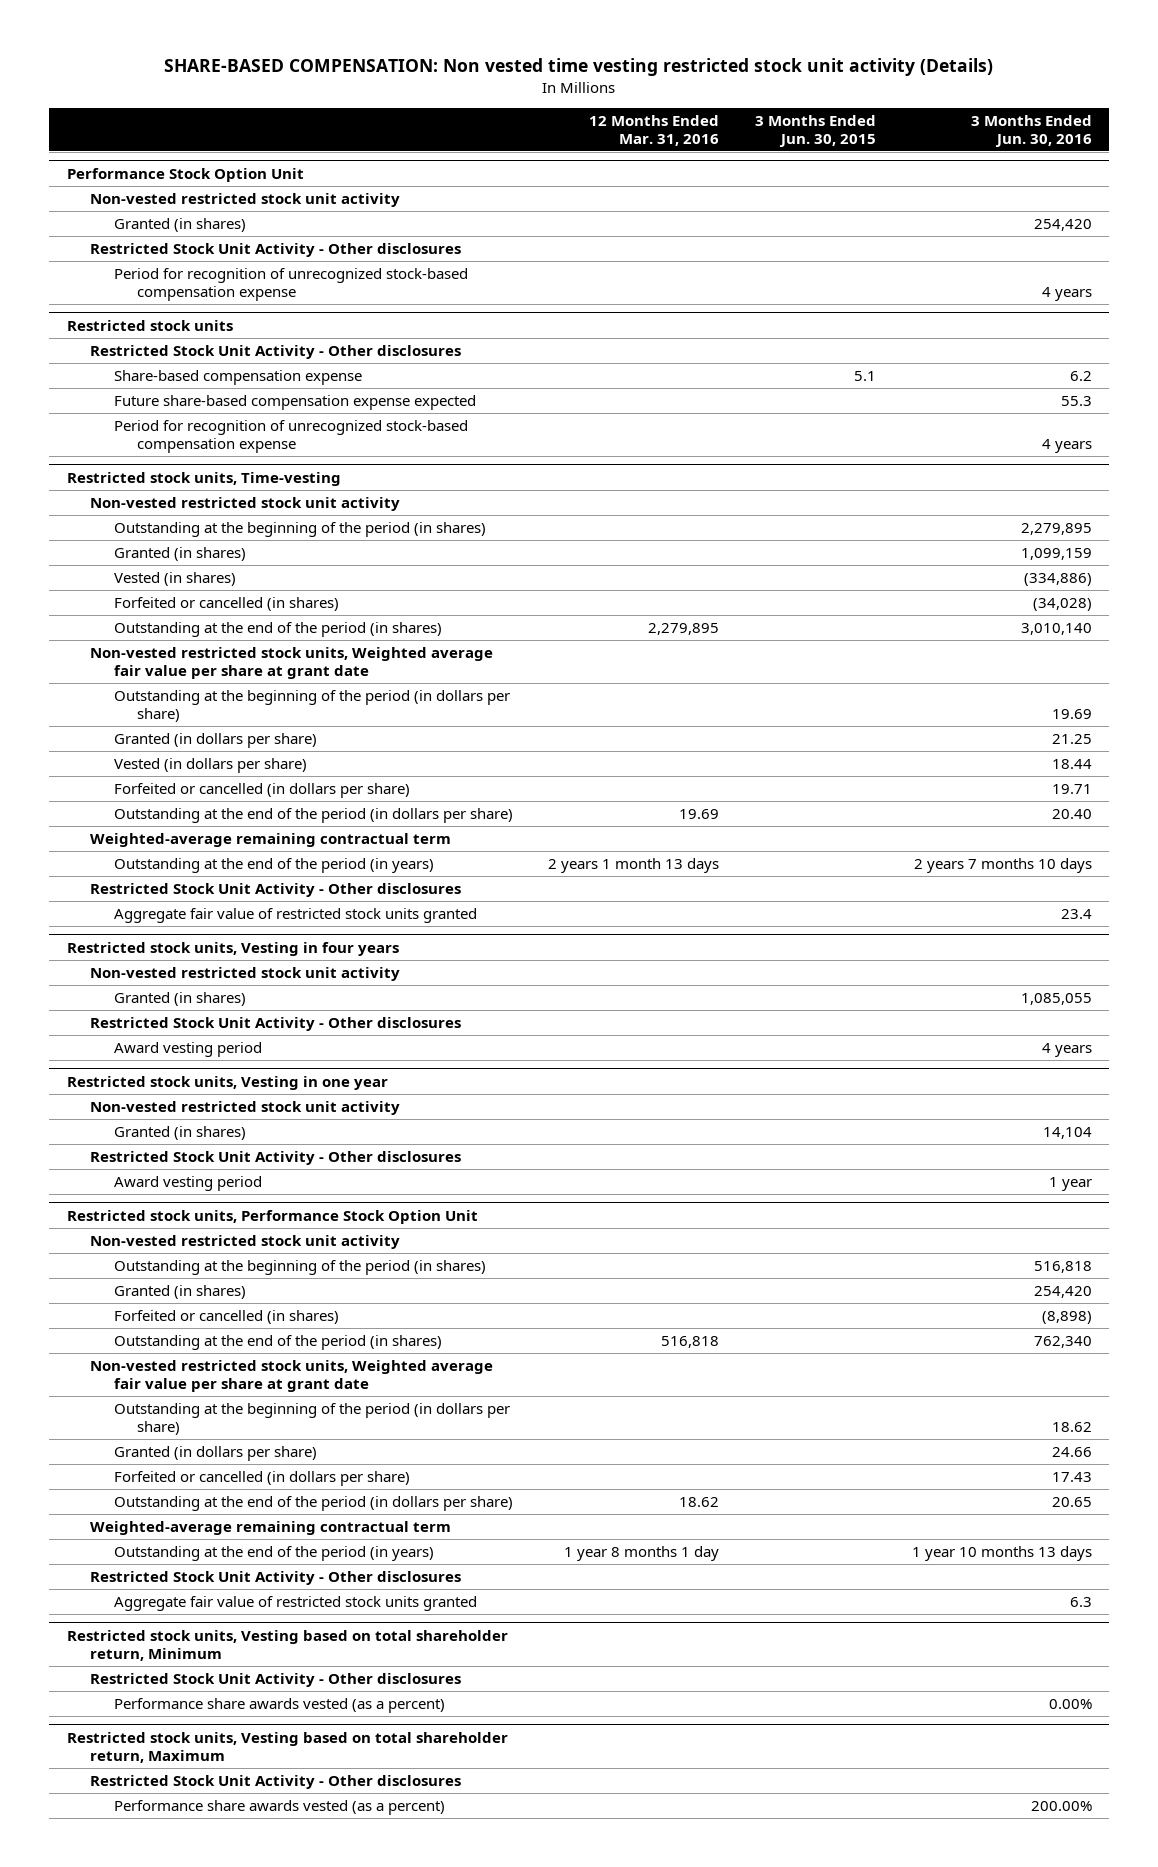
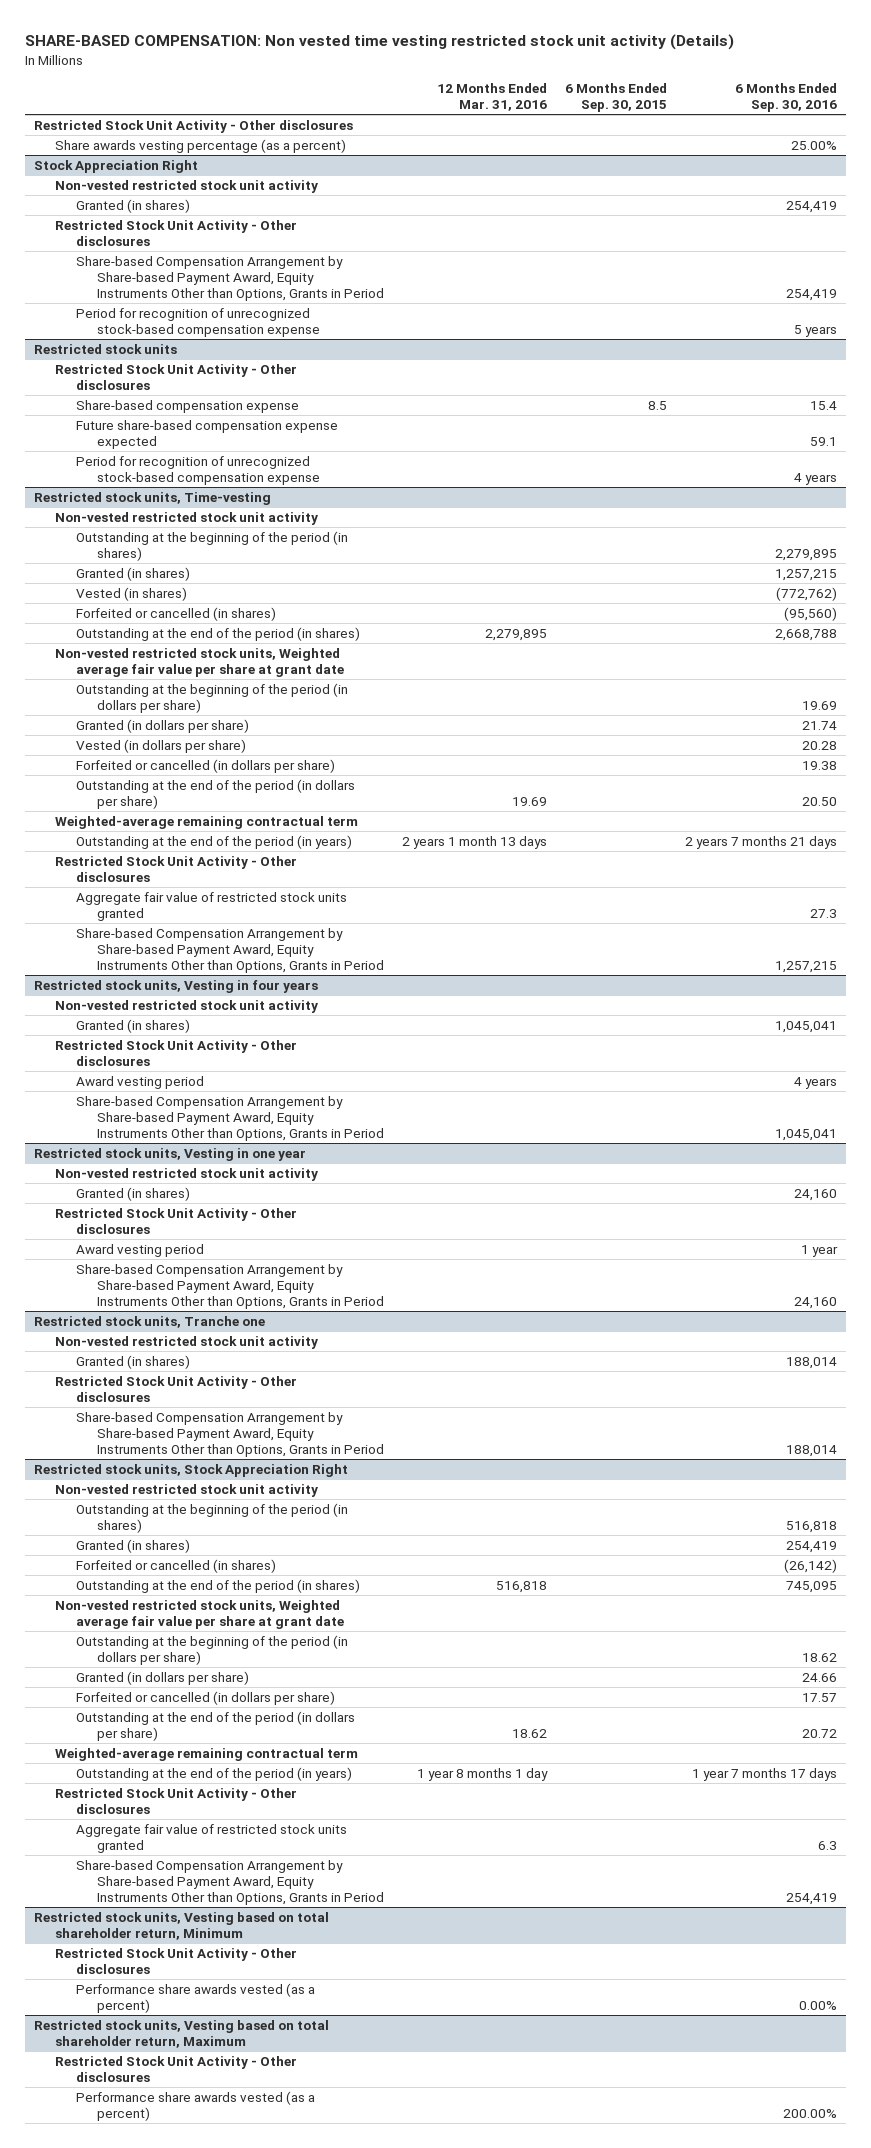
- | 12 Months Ended Mar. 31, 2016 | 3 Months Ended Jun. 30, 2015 | 3 Months Ended Jun. 30, 2016
+ | 12 Months Ended Mar. 31, 2016 | 6 Months Ended Sep. 30, 2015 | 6 Months Ended Sep. 30, 2016
- Performance Stock Option Unit
+ Restricted Stock Unit Activity - Other disclosures
+ Share awards vesting percentage (as a percent) | | | 25.00%
+ Stock Appreciation Right
+ Share-based Compensation Arrangement by Share-based Payment Award, Equity Instruments Other than Options, Grants in Period | | | 254,419
@ Restricted stock units, Time-vesting
+ Share-based Compensation Arrangement by Share-based Payment Award, Equity Instruments Other than Options, Grants in Period | | | 1,257,215
@ Restricted stock units, Vesting in four years
+ Share-based Compensation Arrangement by Share-based Payment Award, Equity Instruments Other than Options, Grants in Period | | | 1,045,041
- Restricted stock units, Performance Stock Option Unit
@ Restricted stock units, Vesting in one year
+ Share-based Compensation Arrangement by Share-based Payment Award, Equity Instruments Other than Options, Grants in Period | | | 24,160
+ Restricted stock units, Tranche one
+ Non-vested restricted stock unit activity
+ Granted (in shares) | | | 188,014
+ Restricted Stock Unit Activity - Other disclosures
+ Share-based Compensation Arrangement by Share-based Payment Award, Equity Instruments Other than Options, Grants in Period | | | 188,014
+ Restricted stock units, Stock Appreciation Right
+ Share-based Compensation Arrangement by Share-based Payment Award, Equity Instruments Other than Options, Grants in Period | | | 254,419

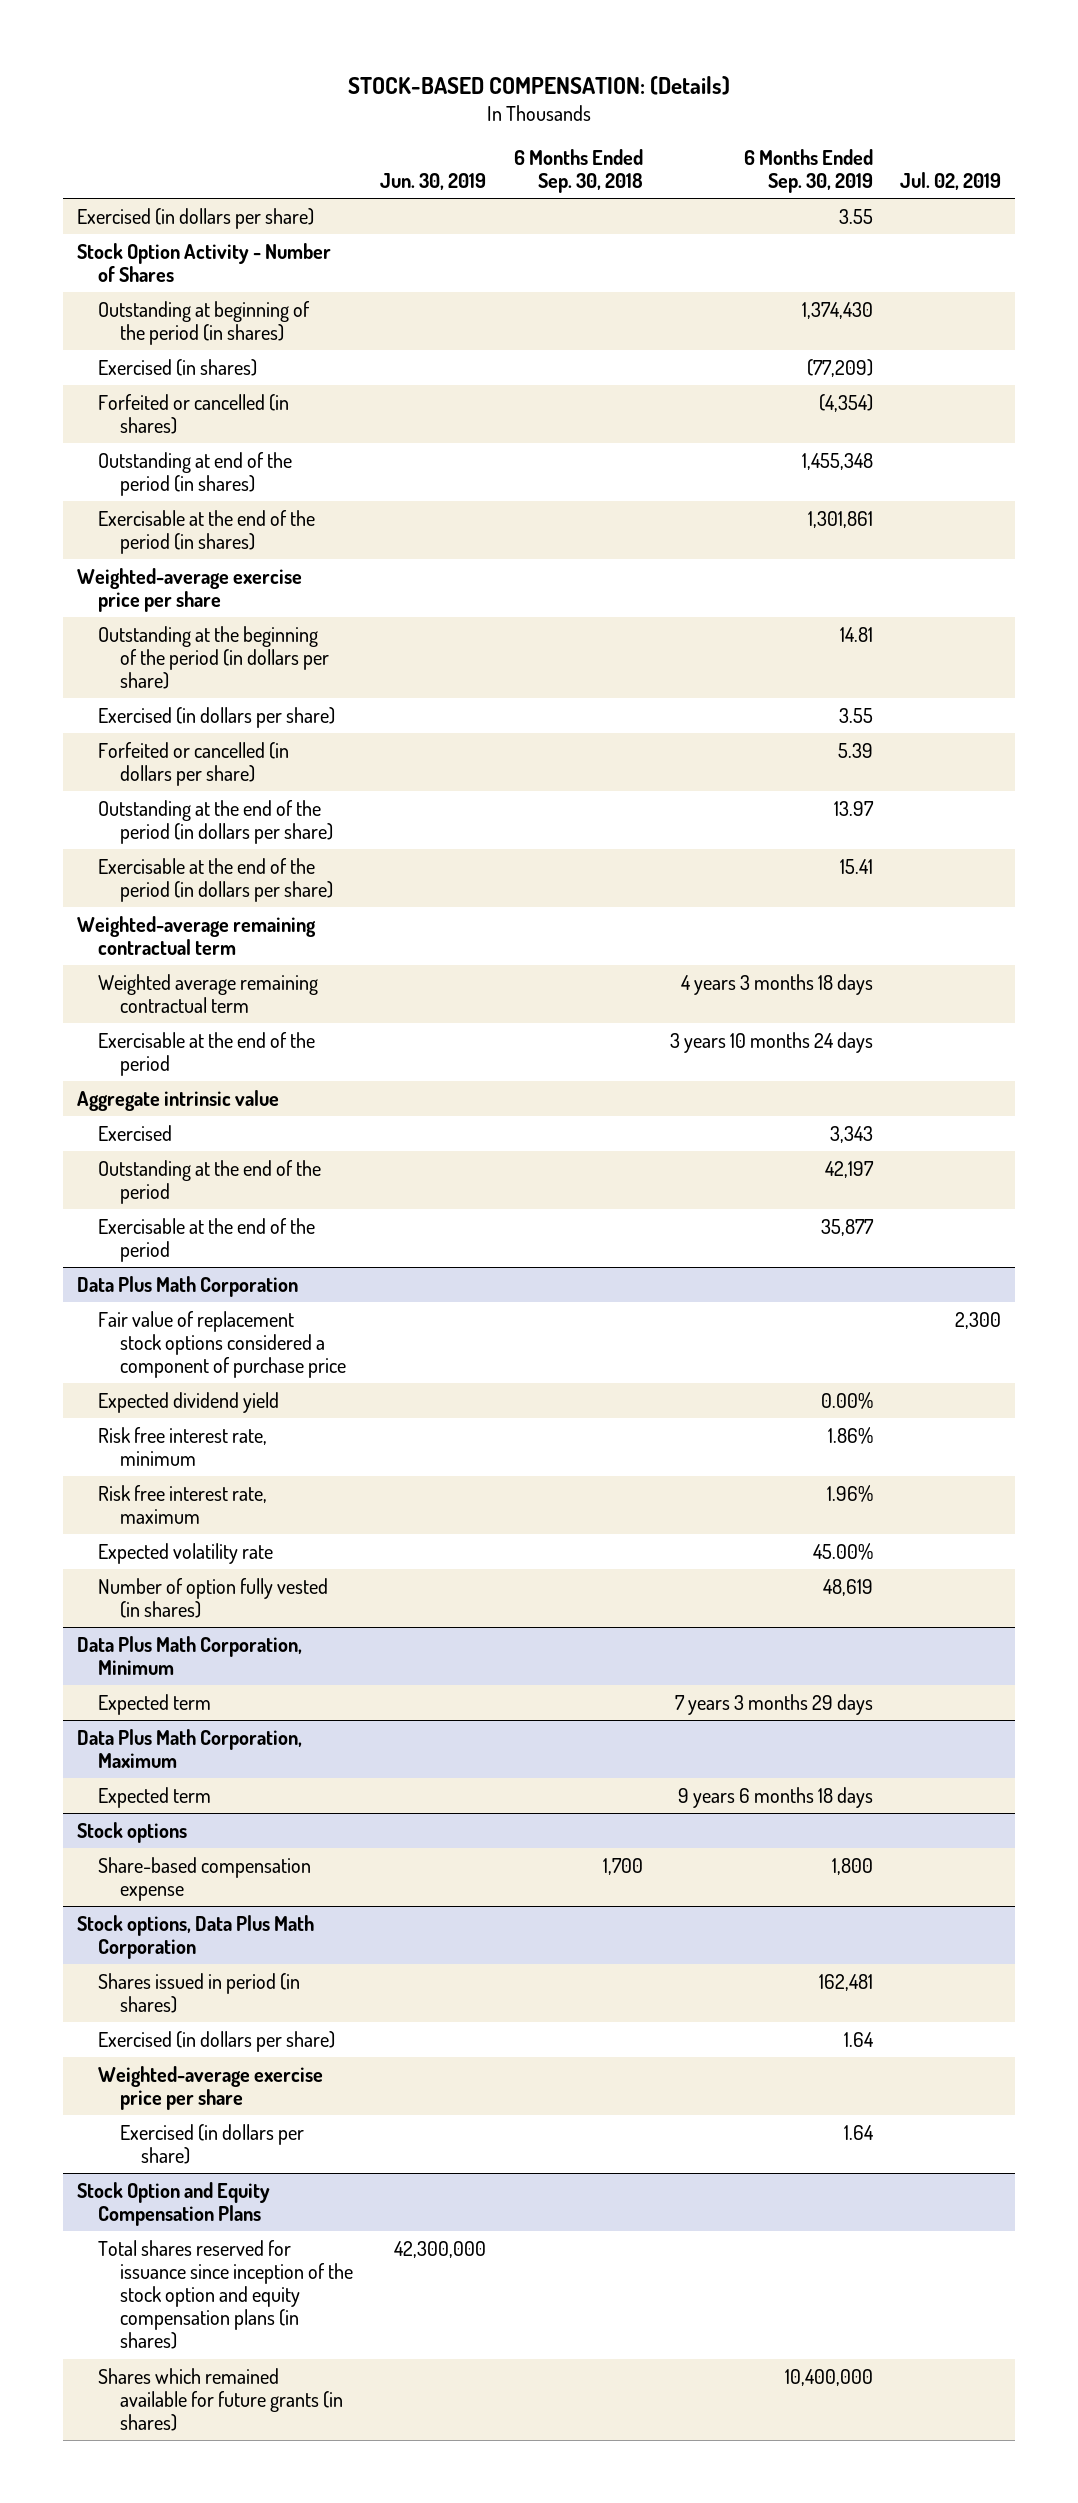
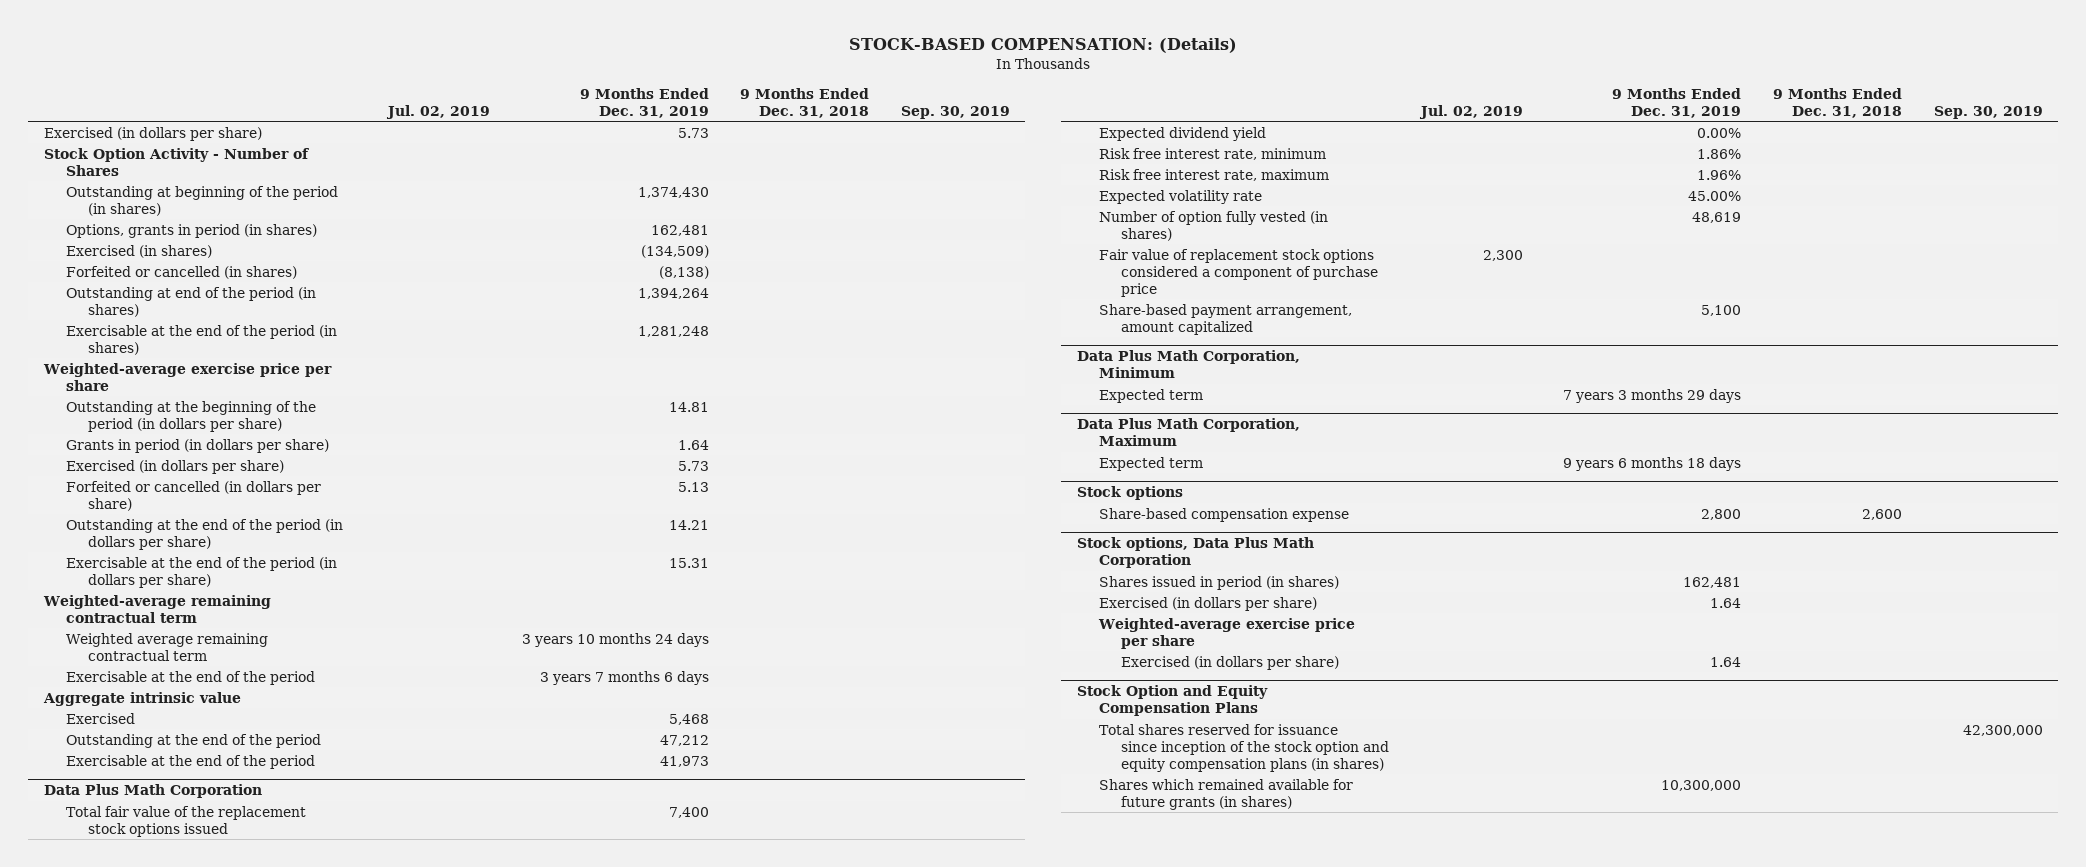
- | Jun. 30, 2019 | 6 Months Ended Sep. 30, 2018 | 6 Months Ended Sep. 30, 2019 | Jul. 02, 2019
+ | Jul. 02, 2019 | 9 Months Ended Dec. 31, 2019 | 9 Months Ended Dec. 31, 2018 | Sep. 30, 2019
+ Options, grants in period (in shares) | | 162,481 | |
+ Grants in period (in dollars per share) | | 1.64 | |
@ Data Plus Math Corporation
+ Total fair value of the replacement stock options issued | | 7,400 | |
moved down: Fair value of replacement stock options considered a component of purchase price | 2,300 | | |
+ Share-based payment arrangement, amount capitalized | | 5,100 | |

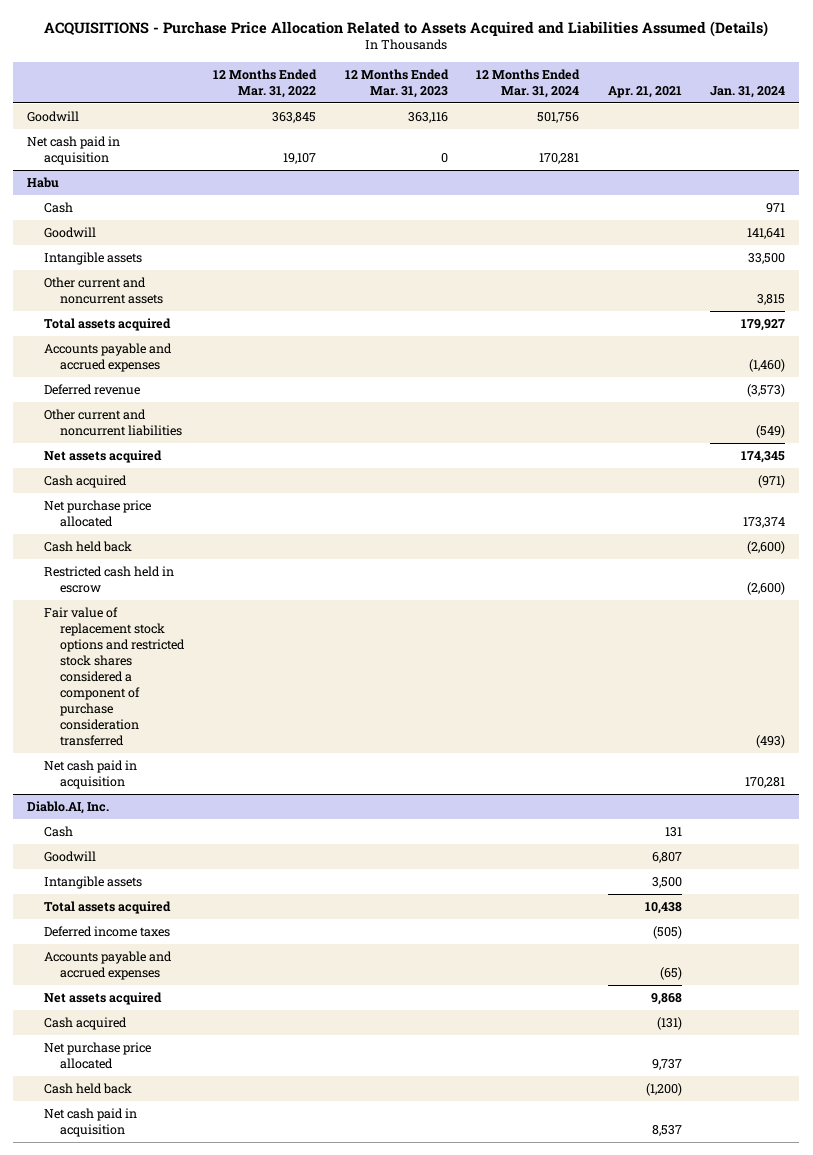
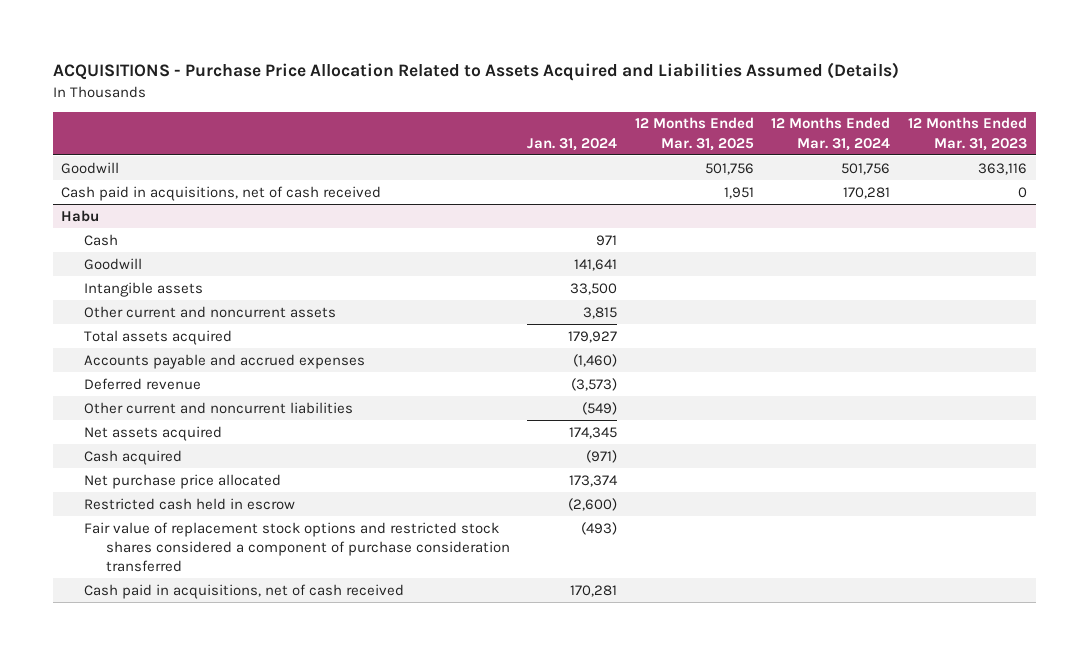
- | 12 Months Ended Mar. 31, 2022 | 12 Months Ended Mar. 31, 2023 | 12 Months Ended Mar. 31, 2024 | Apr. 21, 2021 | Jan. 31, 2024
+ | Jan. 31, 2024 | 12 Months Ended Mar. 31, 2025 | 12 Months Ended Mar. 31, 2024 | 12 Months Ended Mar. 31, 2023
- Net cash paid in acquisition | 19,107 | 0 | 170,281 | |
+ Cash paid in acquisitions, net of cash received | | 1,951 | 170,281 | 0
@ Habu
- Cash held back | | | | | (2,600)
- Net cash paid in acquisition | | | | | 170,281
- Diablo.AI, Inc.
- Cash | | | | 131 |
- Goodwill | | | | 6,807 |
- Intangible assets | | | | 3,500 |
- Total assets acquired | | | | 10,438 |
- Deferred income taxes | | | | (505) |
- Accounts payable and accrued expenses | | | | (65) |
- Net assets acquired | | | | 9,868 |
- Cash acquired | | | | (131) |
- Net purchase price allocated | | | | 9,737 |
- Cash held back | | | | (1,200) |
- Net cash paid in acquisition | | | | 8,537 |
@ Habu
+ Cash paid in acquisitions, net of cash received | 170,281 | | |

